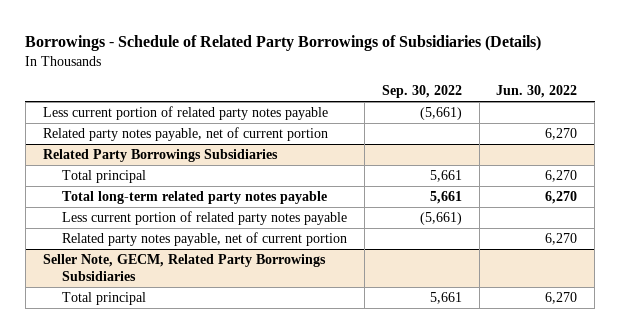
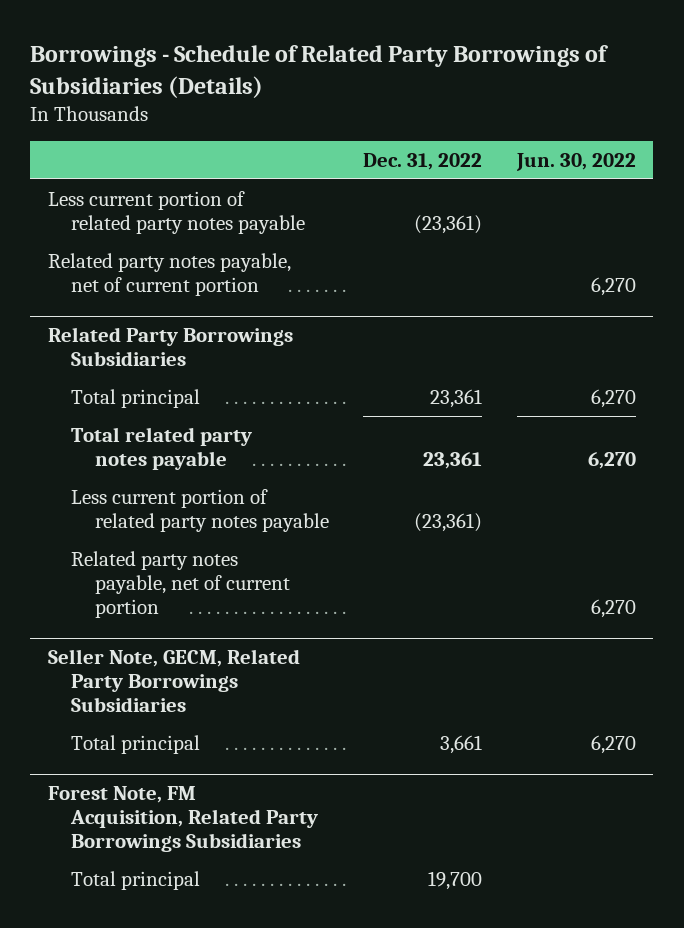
- | Sep. 30, 2022 | Jun. 30, 2022
+ | Dec. 31, 2022 | Jun. 30, 2022
@ Related Party Borrowings Subsidiaries
- Total long-term related party notes payable | 5,661 | 6,270
+ Total related party notes payable | 23,361 | 6,270
+ Forest Note, FM Acquisition, Related Party Borrowings Subsidiaries
+ Total principal | 19,700 |

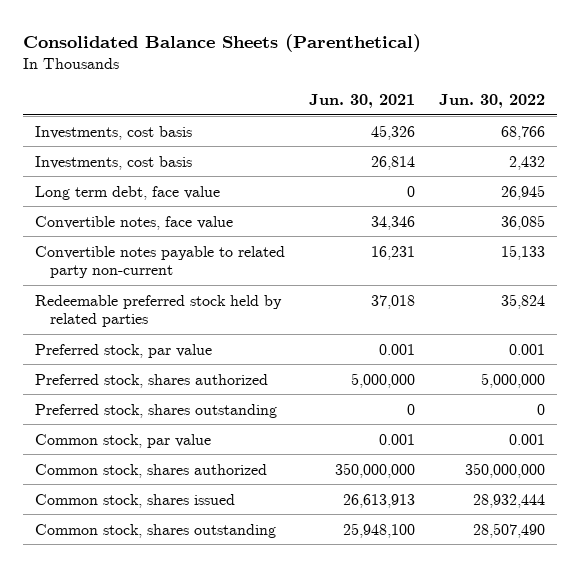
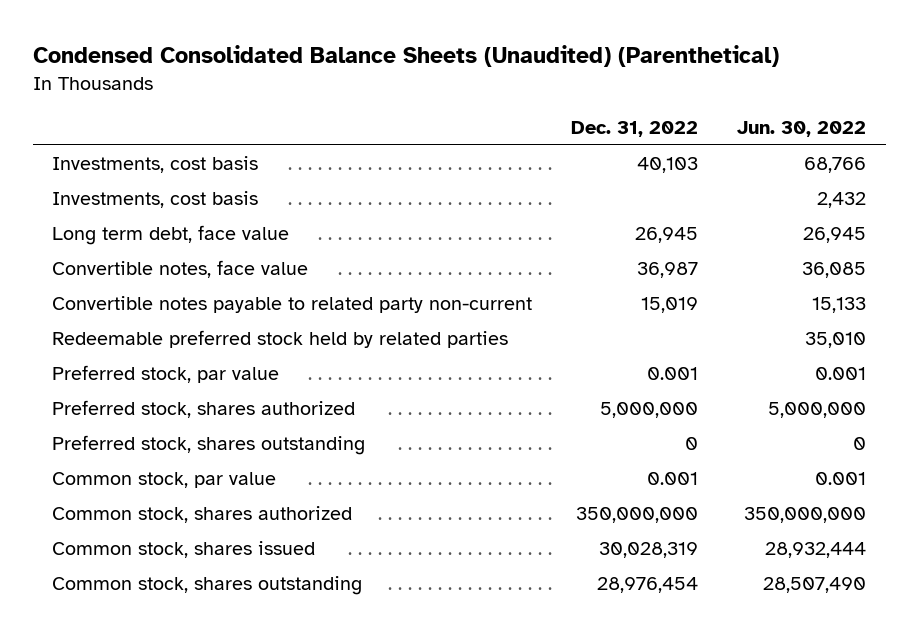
- Consolidated Balance Sheets (Parenthetical)
+ Condensed Consolidated Balance Sheets (Unaudited) (Parenthetical)
- | Jun. 30, 2021 | Jun. 30, 2022
+ | Dec. 31, 2022 | Jun. 30, 2022
- Redeemable preferred stock held by related parties | 37,018 | 35,824
+ Redeemable preferred stock held by related parties | | 35,010

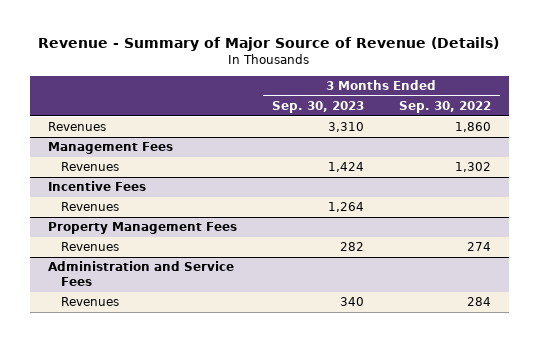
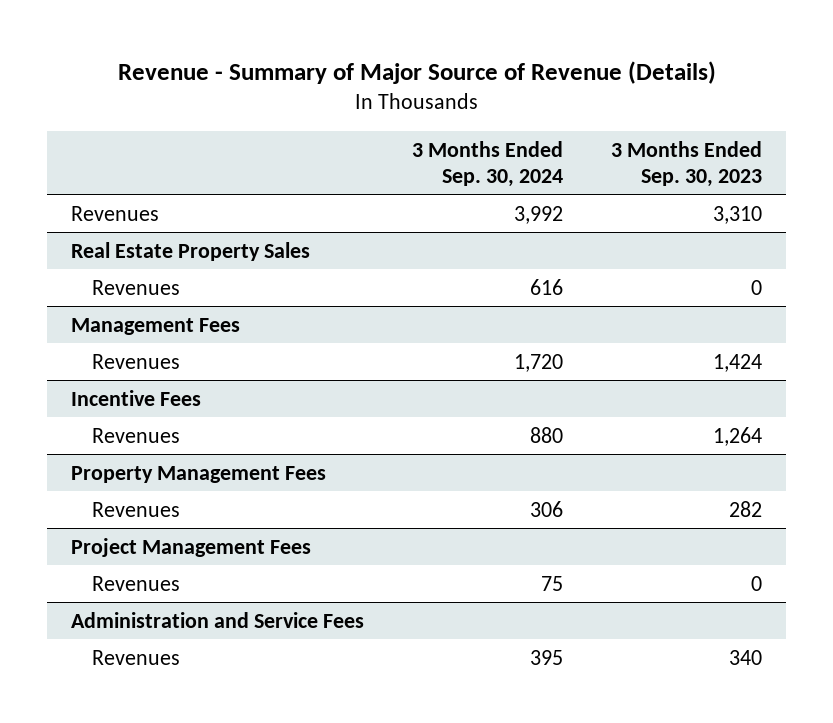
- | 3 Months Ended Sep. 30, 2023 | 3 Months Ended Sep. 30, 2022
+ | 3 Months Ended Sep. 30, 2024 | 3 Months Ended Sep. 30, 2023
+ Real Estate Property Sales
+ Revenues | 616 | 0
+ Project Management Fees
+ Revenues | 75 | 0

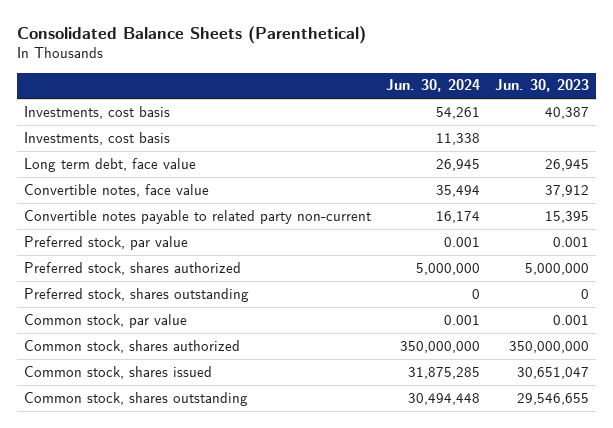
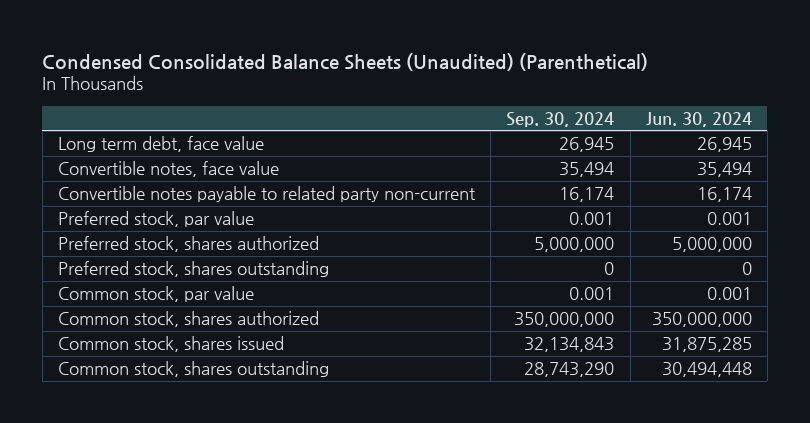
- Consolidated Balance Sheets (Parenthetical)
+ Condensed Consolidated Balance Sheets (Unaudited) (Parenthetical)
- | Jun. 30, 2024 | Jun. 30, 2023
+ | Sep. 30, 2024 | Jun. 30, 2024
- Investments, cost basis | 54,261 | 40,387
- Investments, cost basis | 11,338 |

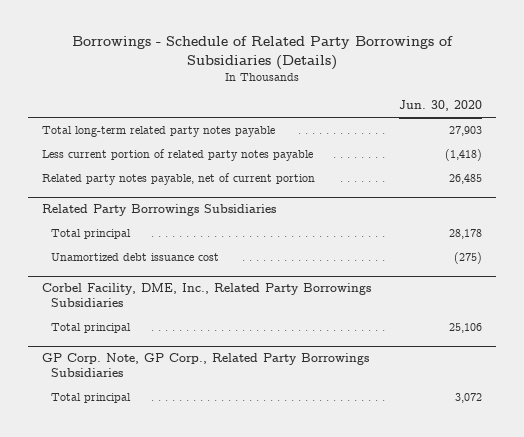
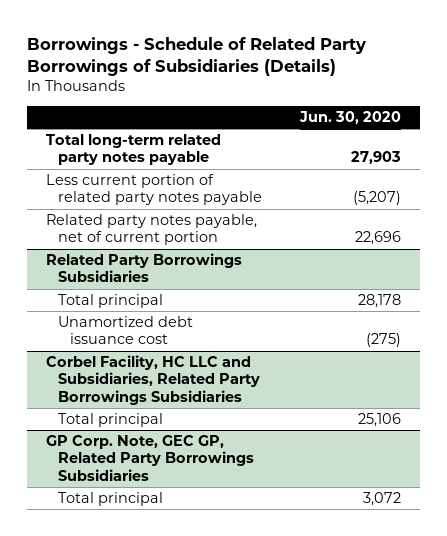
- Less current portion of related party notes payable | (1,418)
- Related party notes payable, net of current portion | 26,485
+ Less current portion of related party notes payable | (5,207)
+ Related party notes payable, net of current portion | 22,696
- Corbel Facility, DME, Inc., Related Party Borrowings Subsidiaries
+ Corbel Facility, HC LLC and Subsidiaries, Related Party Borrowings Subsidiaries
- GP Corp. Note, GP Corp., Related Party Borrowings Subsidiaries
+ GP Corp. Note, GEC GP, Related Party Borrowings Subsidiaries

